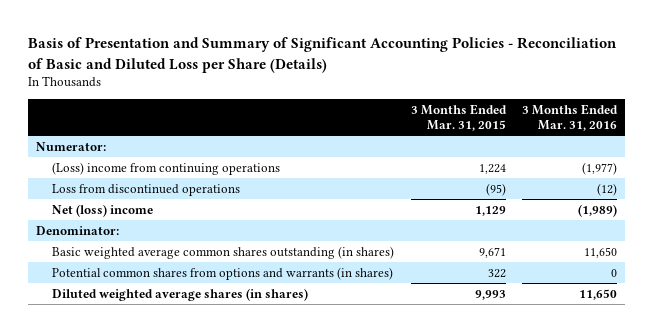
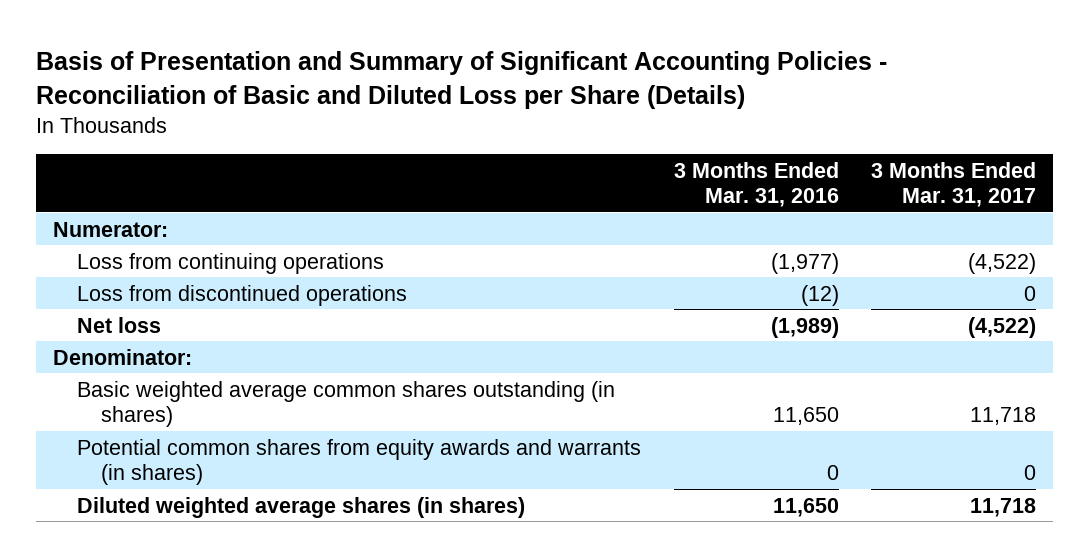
- | 3 Months Ended Mar. 31, 2015 | 3 Months Ended Mar. 31, 2016
+ | 3 Months Ended Mar. 31, 2016 | 3 Months Ended Mar. 31, 2017
- (Loss) income from continuing operations | 1,224 | (1,977)
+ Loss from continuing operations | (1,977) | (4,522)
- Net (loss) income | 1,129 | (1,989)
+ Net loss | (1,989) | (4,522)
- Potential common shares from options and warrants (in shares) | 322 | 0
+ Potential common shares from equity awards and warrants (in shares) | 0 | 0

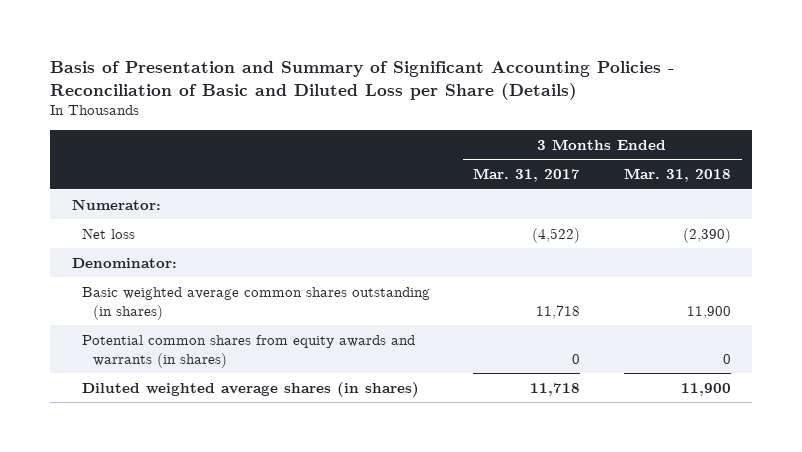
- | 3 Months Ended Mar. 31, 2016 | 3 Months Ended Mar. 31, 2017
+ | 3 Months Ended Mar. 31, 2017 | 3 Months Ended Mar. 31, 2018
- Loss from continuing operations | (1,977) | (4,522)
- Loss from discontinued operations | (12) | 0

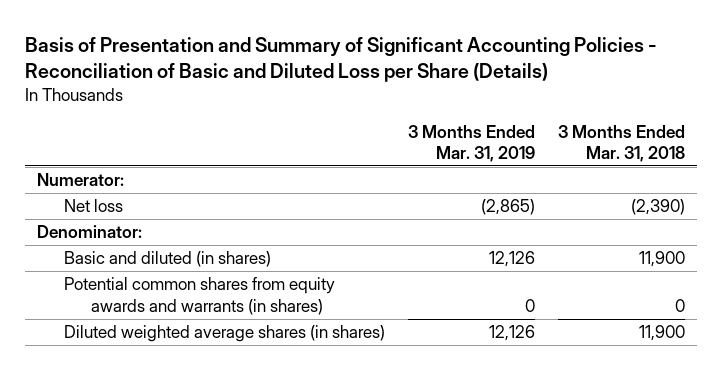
- | 3 Months Ended Mar. 31, 2017 | 3 Months Ended Mar. 31, 2018
+ | 3 Months Ended Mar. 31, 2019 | 3 Months Ended Mar. 31, 2018
- Basic weighted average common shares outstanding (in shares) | 11,718 | 11,900
+ Basic and diluted (in shares) | 12,126 | 11,900

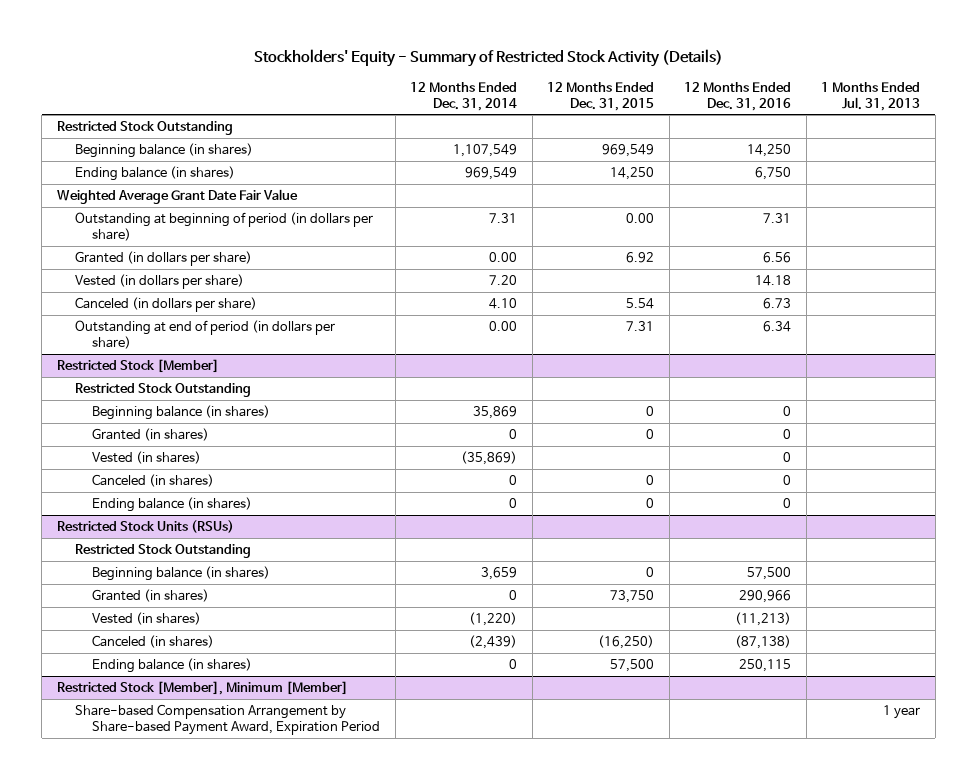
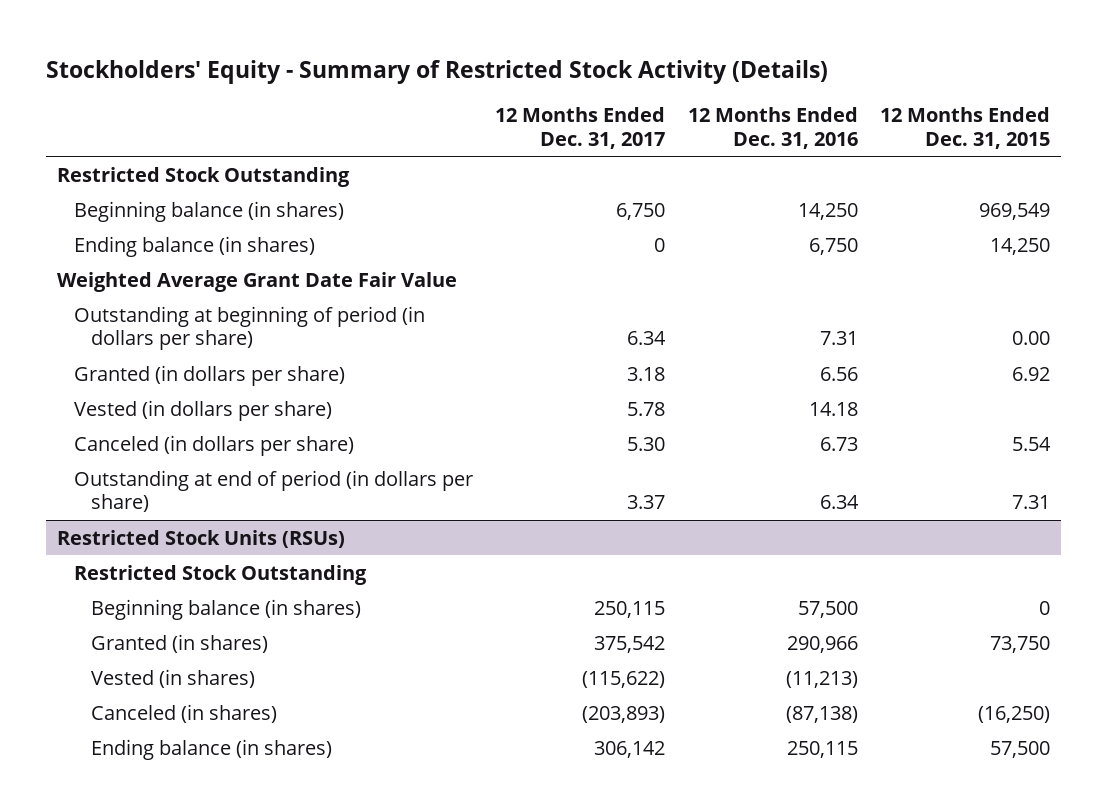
- | 12 Months Ended Dec. 31, 2014 | 12 Months Ended Dec. 31, 2015 | 12 Months Ended Dec. 31, 2016 | 1 Months Ended Jul. 31, 2013
+ | 12 Months Ended Dec. 31, 2017 | 12 Months Ended Dec. 31, 2016 | 12 Months Ended Dec. 31, 2015
- Restricted Stock [Member]
- Restricted Stock Outstanding
- Beginning balance (in shares) | 35,869 | 0 | 0 |
- Granted (in shares) | 0 | 0 | 0 |
- Vested (in shares) | (35,869) | | 0 |
- Canceled (in shares) | 0 | 0 | 0 |
- Ending balance (in shares) | 0 | 0 | 0 |
- Restricted Stock [Member], Minimum [Member]
- Share-based Compensation Arrangement by Share-based Payment Award, Expiration Period | | | | 1 year

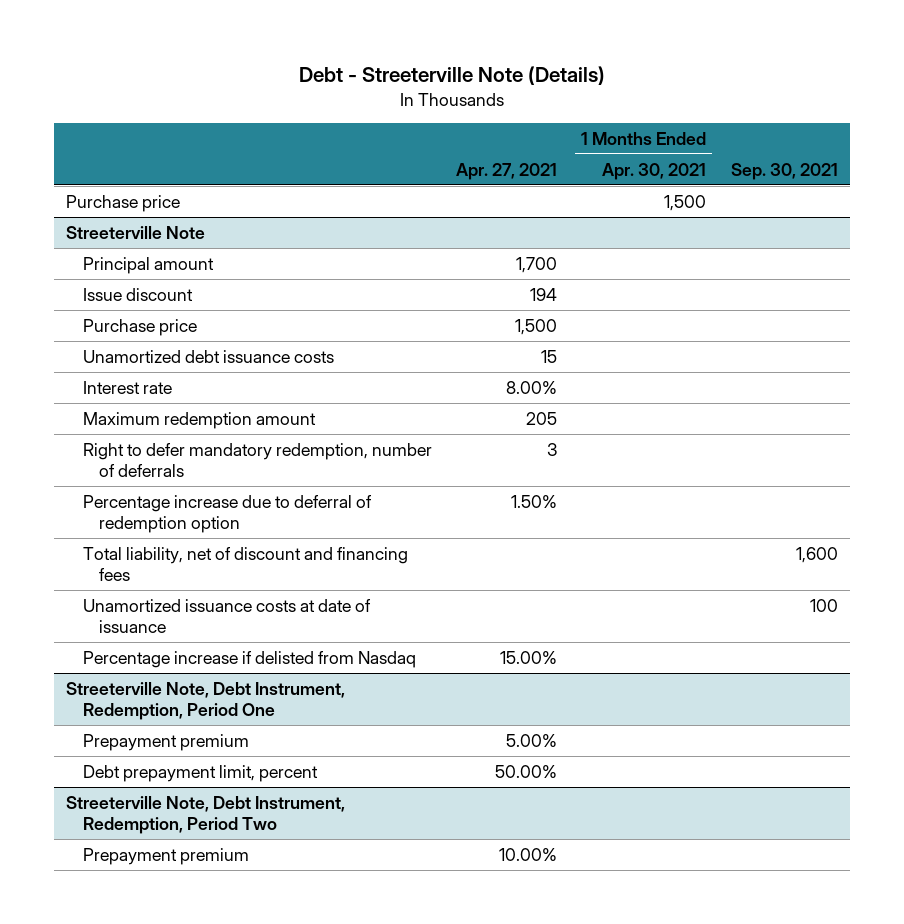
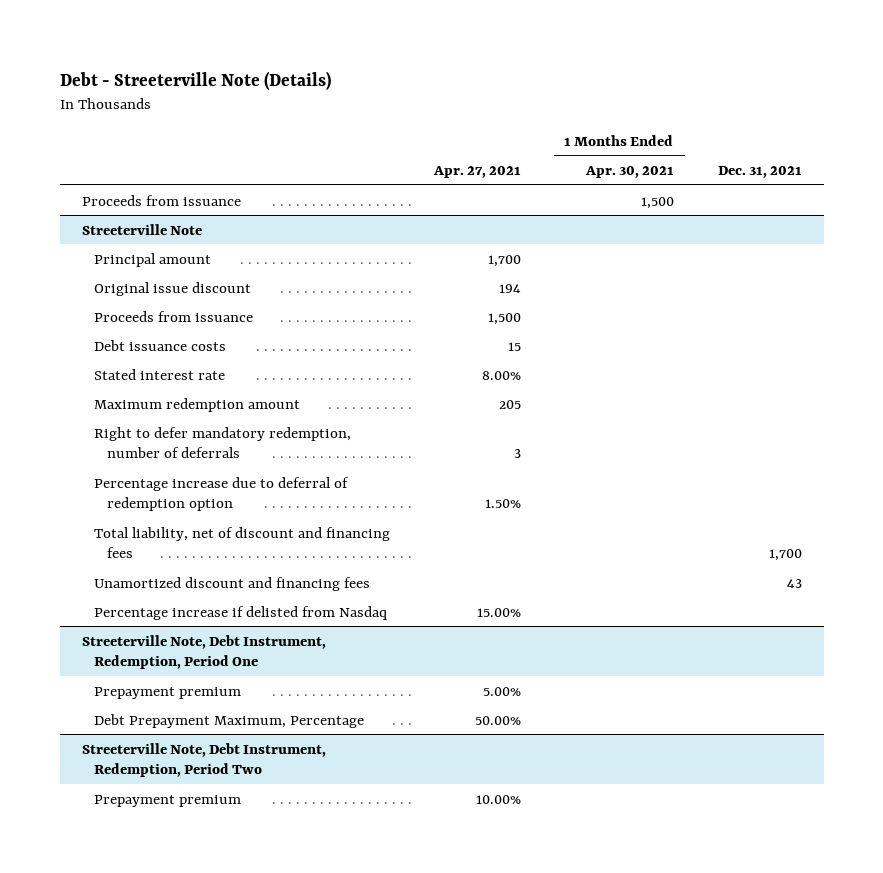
- | Apr. 27, 2021 | 1 Months Ended Apr. 30, 2021 | Sep. 30, 2021
+ | Apr. 27, 2021 | 1 Months Ended Apr. 30, 2021 | Dec. 31, 2021
- Purchase price | | 1,500 |
+ Proceeds from issuance | | 1,500 |
@ Streeterville Note
- Issue discount | 194 | |
- Purchase price | 1,500 | |
- Unamortized debt issuance costs | 15 | |
- Interest rate | 8.00% | |
+ Original issue discount | 194 | |
+ Proceeds from issuance | 1,500 | |
+ Debt issuance costs | 15 | |
+ Stated interest rate | 8.00% | |
- Unamortized issuance costs at date of issuance | | | 100
+ Unamortized discount and financing fees | | | 43
@ Streeterville Note, Debt Instrument, Redemption, Period One
- Debt prepayment limit, percent | 50.00% | |
+ Debt Prepayment Maximum, Percentage | 50.00% | |

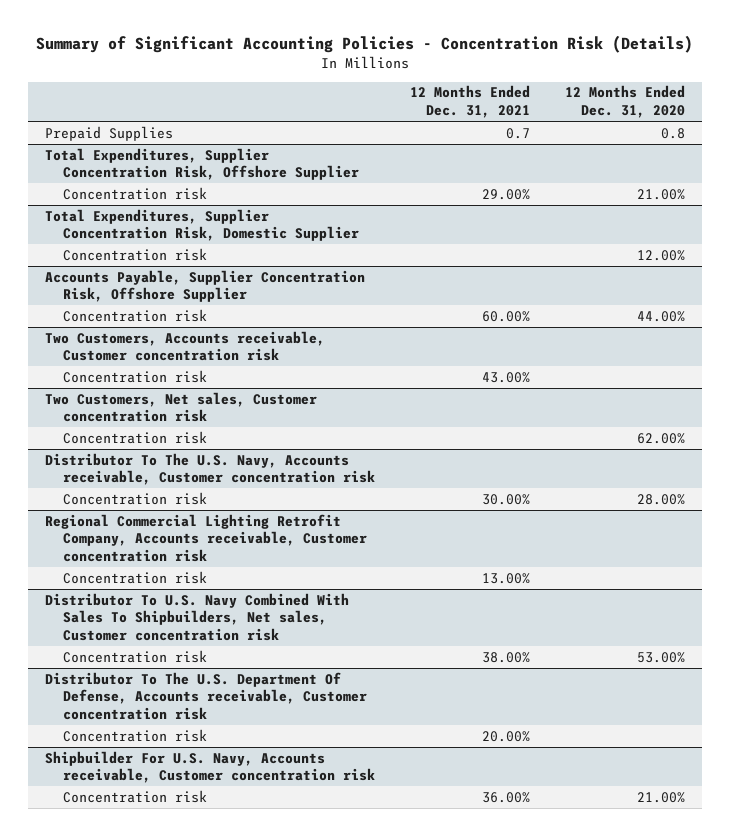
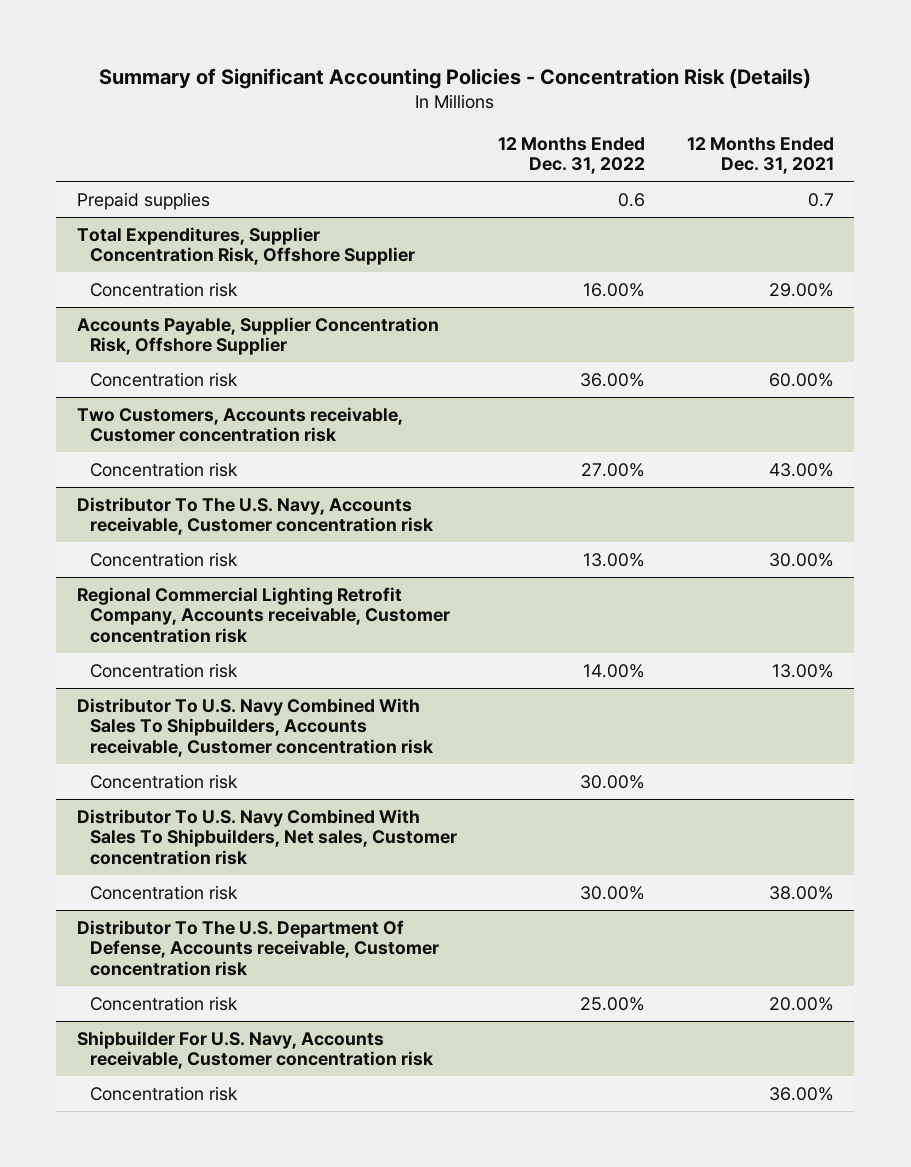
- | 12 Months Ended Dec. 31, 2021 | 12 Months Ended Dec. 31, 2020
+ | 12 Months Ended Dec. 31, 2022 | 12 Months Ended Dec. 31, 2021
- Prepaid Supplies | 0.7 | 0.8
+ Prepaid supplies | 0.6 | 0.7
- Total Expenditures, Supplier Concentration Risk, Domestic Supplier
- Concentration risk | | 12.00%
- Two Customers, Net sales, Customer concentration risk
- Concentration risk | | 62.00%
+ Distributor To U.S. Navy Combined With Sales To Shipbuilders, Accounts receivable, Customer concentration risk
+ Concentration risk | 30.00% |

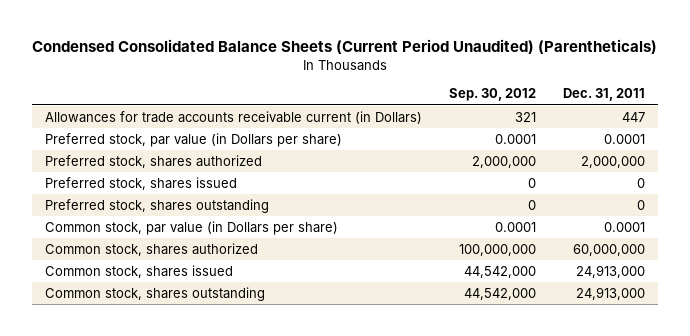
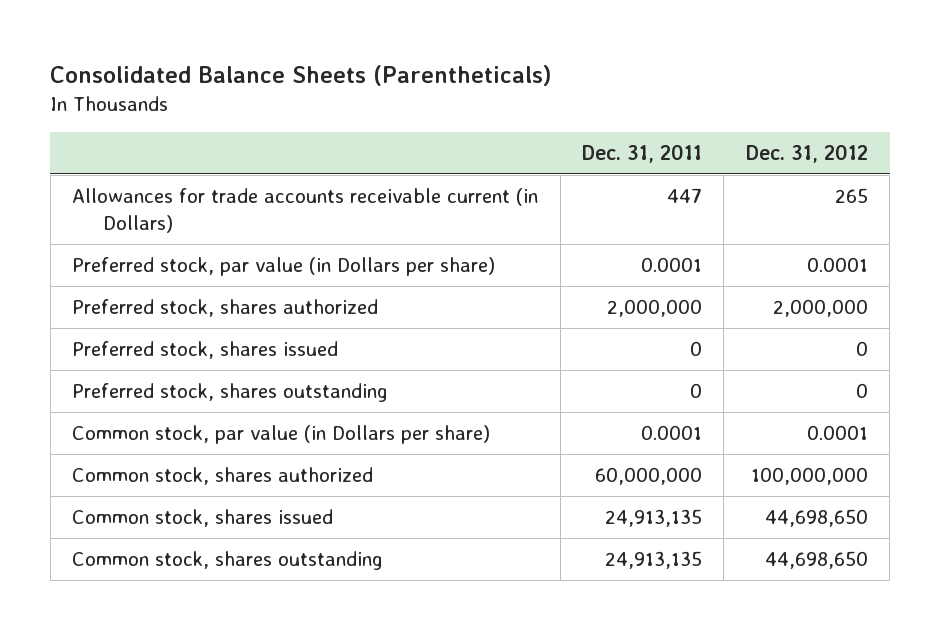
- Condensed Consolidated Balance Sheets (Current Period Unaudited) (Parentheticals)
+ Consolidated Balance Sheets (Parentheticals)
- | Sep. 30, 2012 | Dec. 31, 2011
+ | Dec. 31, 2011 | Dec. 31, 2012
- Common stock, shares issued | 44,542,000 | 24,913,000
- Common stock, shares outstanding | 44,542,000 | 24,913,000
+ Common stock, shares issued | 24,913,135 | 44,698,650
+ Common stock, shares outstanding | 24,913,135 | 44,698,650

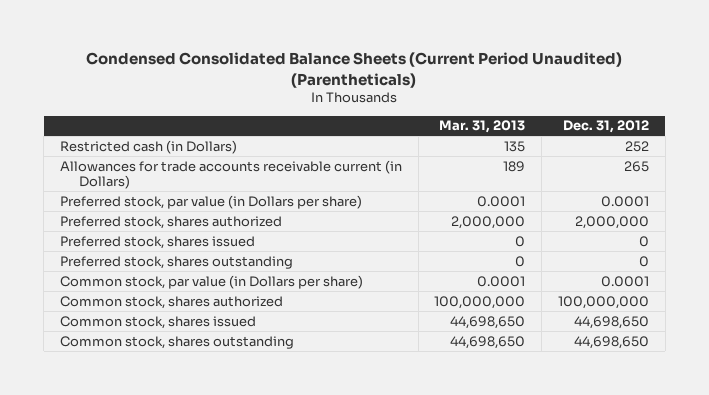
- Consolidated Balance Sheets (Parentheticals)
+ Condensed Consolidated Balance Sheets (Current Period Unaudited) (Parentheticals)
- | Dec. 31, 2011 | Dec. 31, 2012
+ | Mar. 31, 2013 | Dec. 31, 2012
+ Restricted cash (in Dollars) | 135 | 252

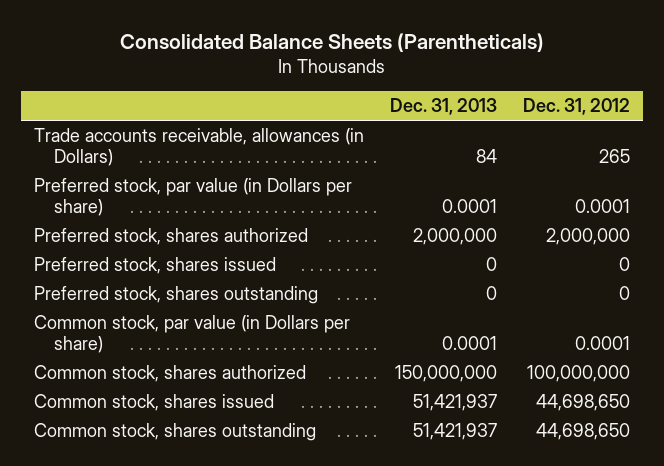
- Condensed Consolidated Balance Sheets (Current Period Unaudited) (Parentheticals)
+ Consolidated Balance Sheets (Parentheticals)
- | Mar. 31, 2013 | Dec. 31, 2012
+ | Dec. 31, 2013 | Dec. 31, 2012
- Restricted cash (in Dollars) | 135 | 252
- Allowances for trade accounts receivable current (in Dollars) | 189 | 265
+ Trade accounts receivable, allowances (in Dollars) | 84 | 265

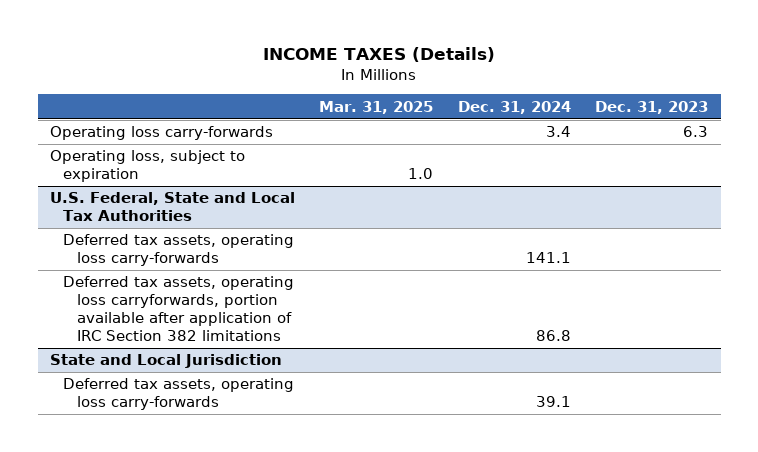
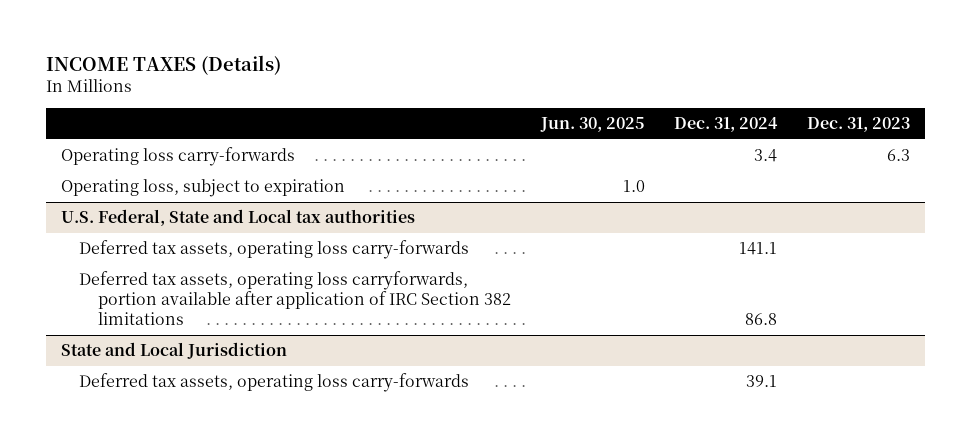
- | Mar. 31, 2025 | Dec. 31, 2024 | Dec. 31, 2023
+ | Jun. 30, 2025 | Dec. 31, 2024 | Dec. 31, 2023
- U.S. Federal, State and Local Tax Authorities
+ U.S. Federal, State and Local tax authorities

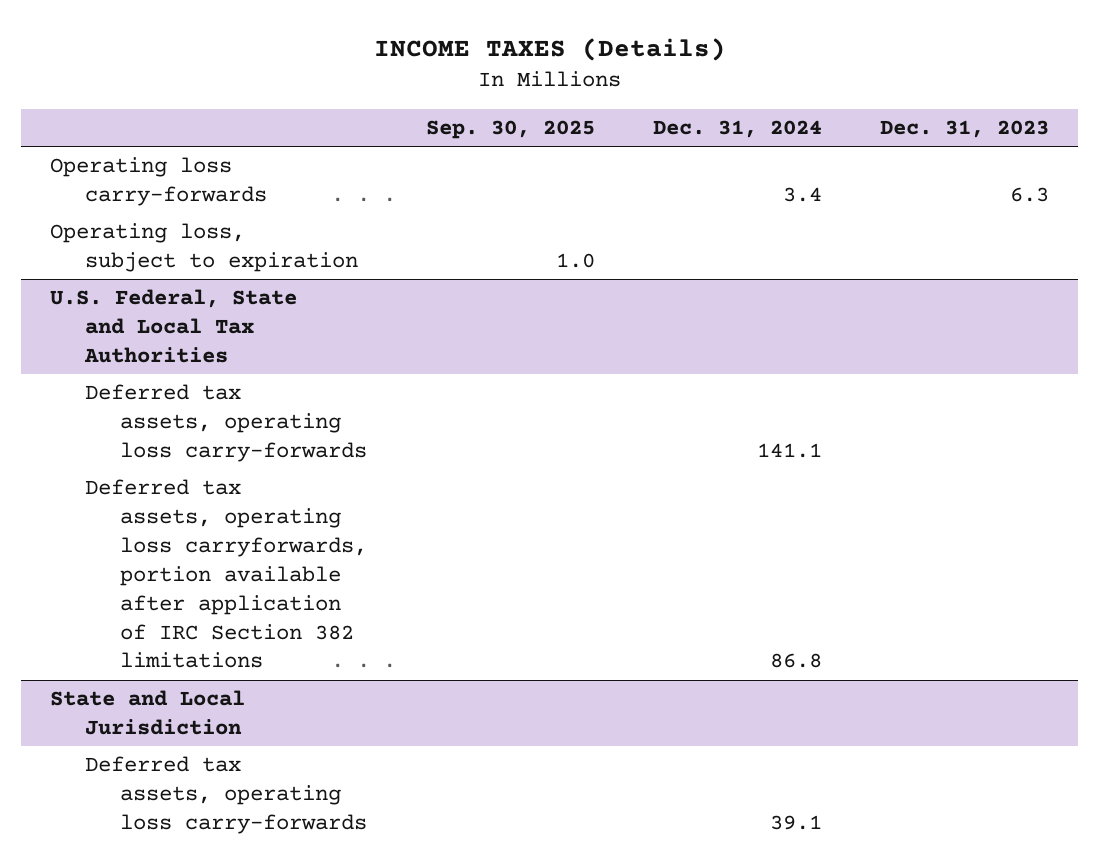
- | Jun. 30, 2025 | Dec. 31, 2024 | Dec. 31, 2023
+ | Sep. 30, 2025 | Dec. 31, 2024 | Dec. 31, 2023
- U.S. Federal, State and Local tax authorities
+ U.S. Federal, State and Local Tax Authorities

